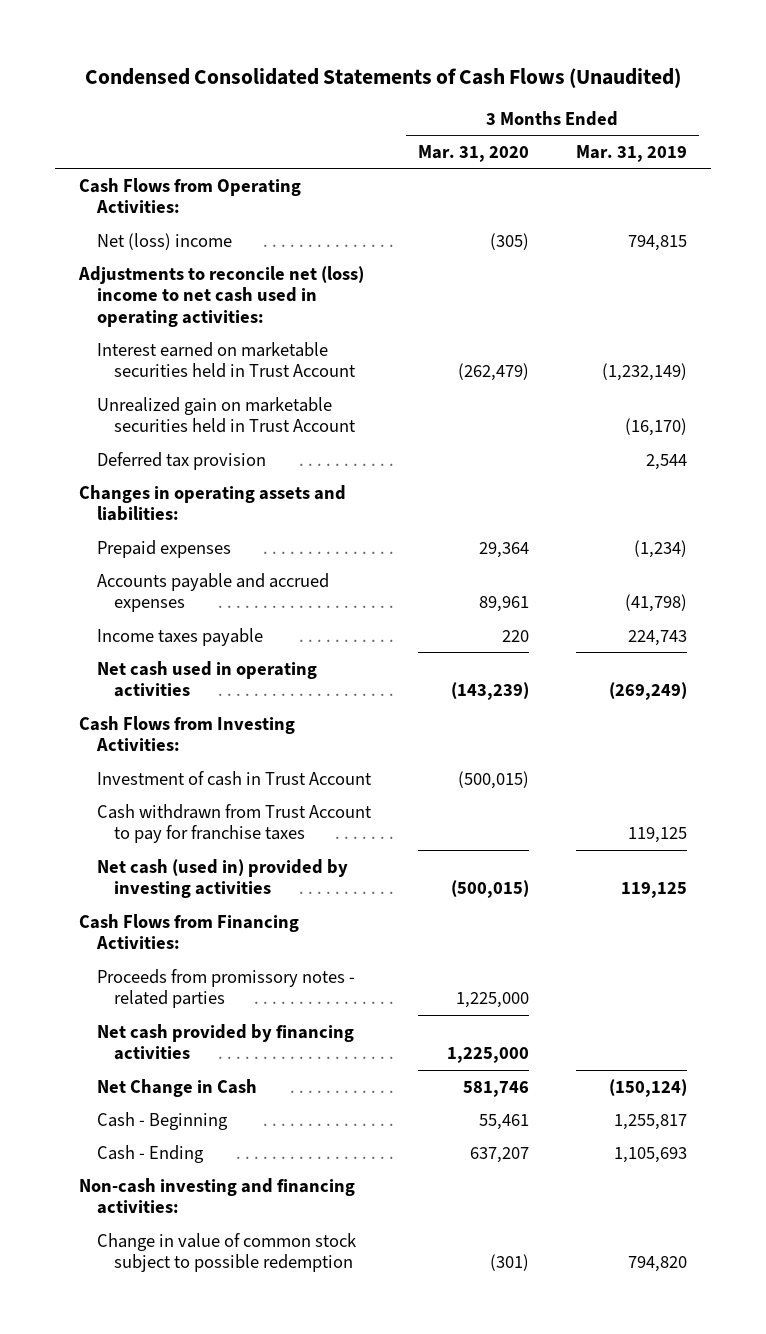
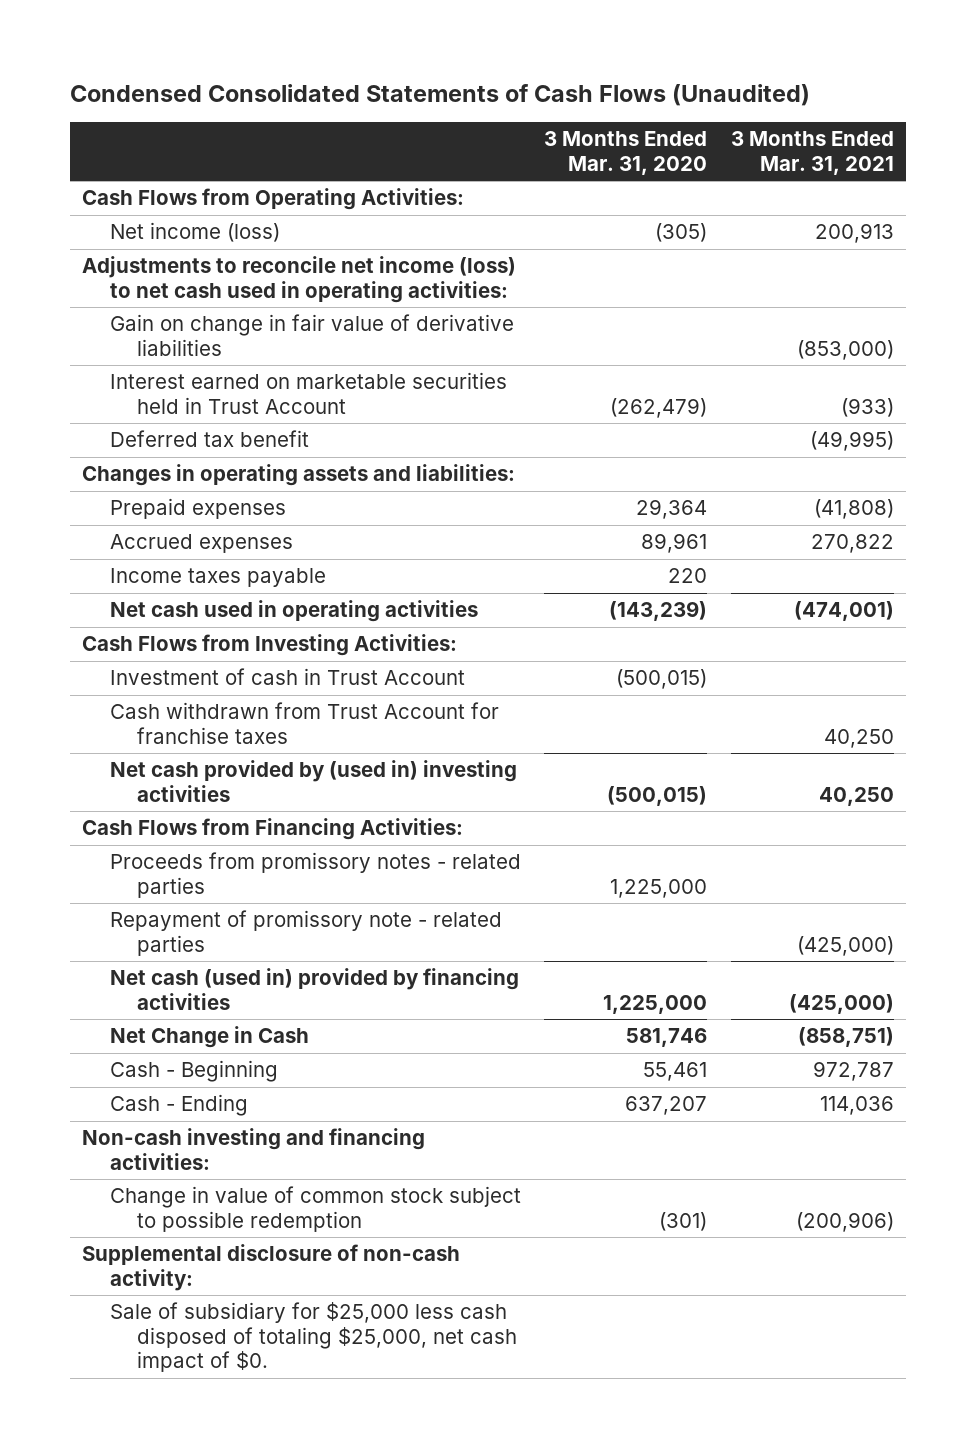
- | 3 Months Ended Mar. 31, 2020 | 3 Months Ended Mar. 31, 2019
+ | 3 Months Ended Mar. 31, 2020 | 3 Months Ended Mar. 31, 2021
- Net (loss) income | (305) | 794,815
- Adjustments to reconcile net (loss) income to net cash used in operating activities:
+ Net income (loss) | (305) | 200,913
+ Adjustments to reconcile net income (loss) to net cash used in operating activities:
+ Gain on change in fair value of derivative liabilities | | (853,000)
- Unrealized gain on marketable securities held in Trust Account | | (16,170)
- Deferred tax provision | | 2,544
+ Deferred tax benefit | | (49,995)
- Accounts payable and accrued expenses | 89,961 | (41,798)
+ Accrued expenses | 89,961 | 270,822
- Cash withdrawn from Trust Account to pay for franchise taxes | | 119,125
- Net cash (used in) provided by investing activities | (500,015) | 119,125
+ Cash withdrawn from Trust Account for franchise taxes | | 40,250
+ Net cash provided by (used in) investing activities | (500,015) | 40,250
- Net cash provided by financing activities | 1,225,000 |
+ Repayment of promissory note - related parties | | (425,000)
+ Net cash (used in) provided by financing activities | 1,225,000 | (425,000)
+ Supplemental disclosure of non-cash activity:
+ Sale of subsidiary for $25,000 less cash disposed of totaling $25,000, net cash impact of $0.

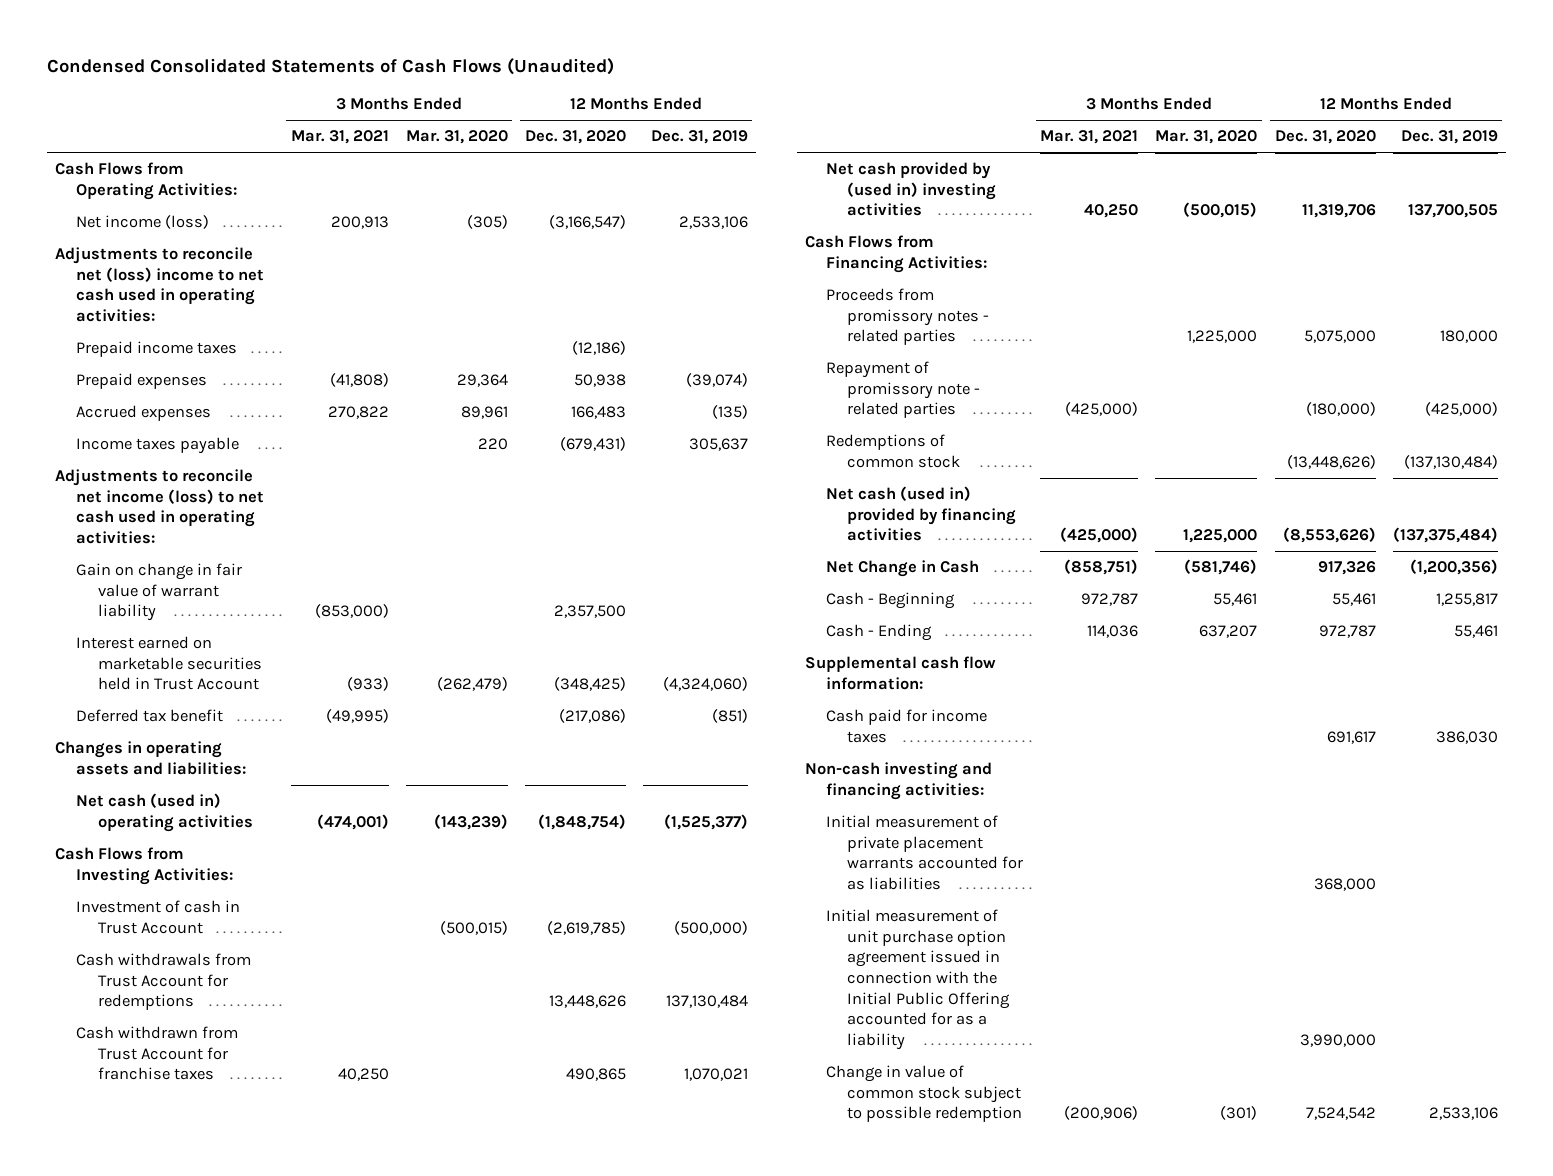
- | 3 Months Ended Mar. 31, 2020 | 3 Months Ended Mar. 31, 2021
+ | 3 Months Ended Mar. 31, 2021 | 3 Months Ended Mar. 31, 2020 | 12 Months Ended Dec. 31, 2020 | 12 Months Ended Dec. 31, 2019
+ Adjustments to reconcile net (loss) income to net cash used in operating activities:
+ Prepaid income taxes | | | (12,186) |
moved up: Prepaid expenses | (41,808) | 29,364 | 50,938 | (39,074)
moved up: Accrued expenses | 270,822 | 89,961 | 166,483 | (135)
moved up: Income taxes payable | | 220 | (679,431) | 305,637
- Gain on change in fair value of derivative liabilities | | (853,000)
+ Gain on change in fair value of warrant liability | (853,000) | | 2,357,500 |
- Net cash used in operating activities | (143,239) | (474,001)
+ Net cash (used in) operating activities | (474,001) | (143,239) | (1,848,754) | (1,525,377)
+ Cash withdrawals from Trust Account for redemptions | | | 13,448,626 | 137,130,484
+ Redemptions of common stock | | | (13,448,626) | (137,130,484)
- Net Change in Cash | 581,746 | (858,751)
+ Net Change in Cash | (858,751) | (581,746) | 917,326 | (1,200,356)
+ Supplemental cash flow information:
+ Cash paid for income taxes | | | 691,617 | 386,030
+ Initial measurement of private placement warrants accounted for as liabilities | | | 368,000 |
+ Initial measurement of unit purchase option agreement issued in connection with the Initial Public Offering accounted for as a liability | | | 3,990,000 |
- Supplemental disclosure of non-cash activity:
- Sale of subsidiary for $25,000 less cash disposed of totaling $25,000, net cash impact of $0.

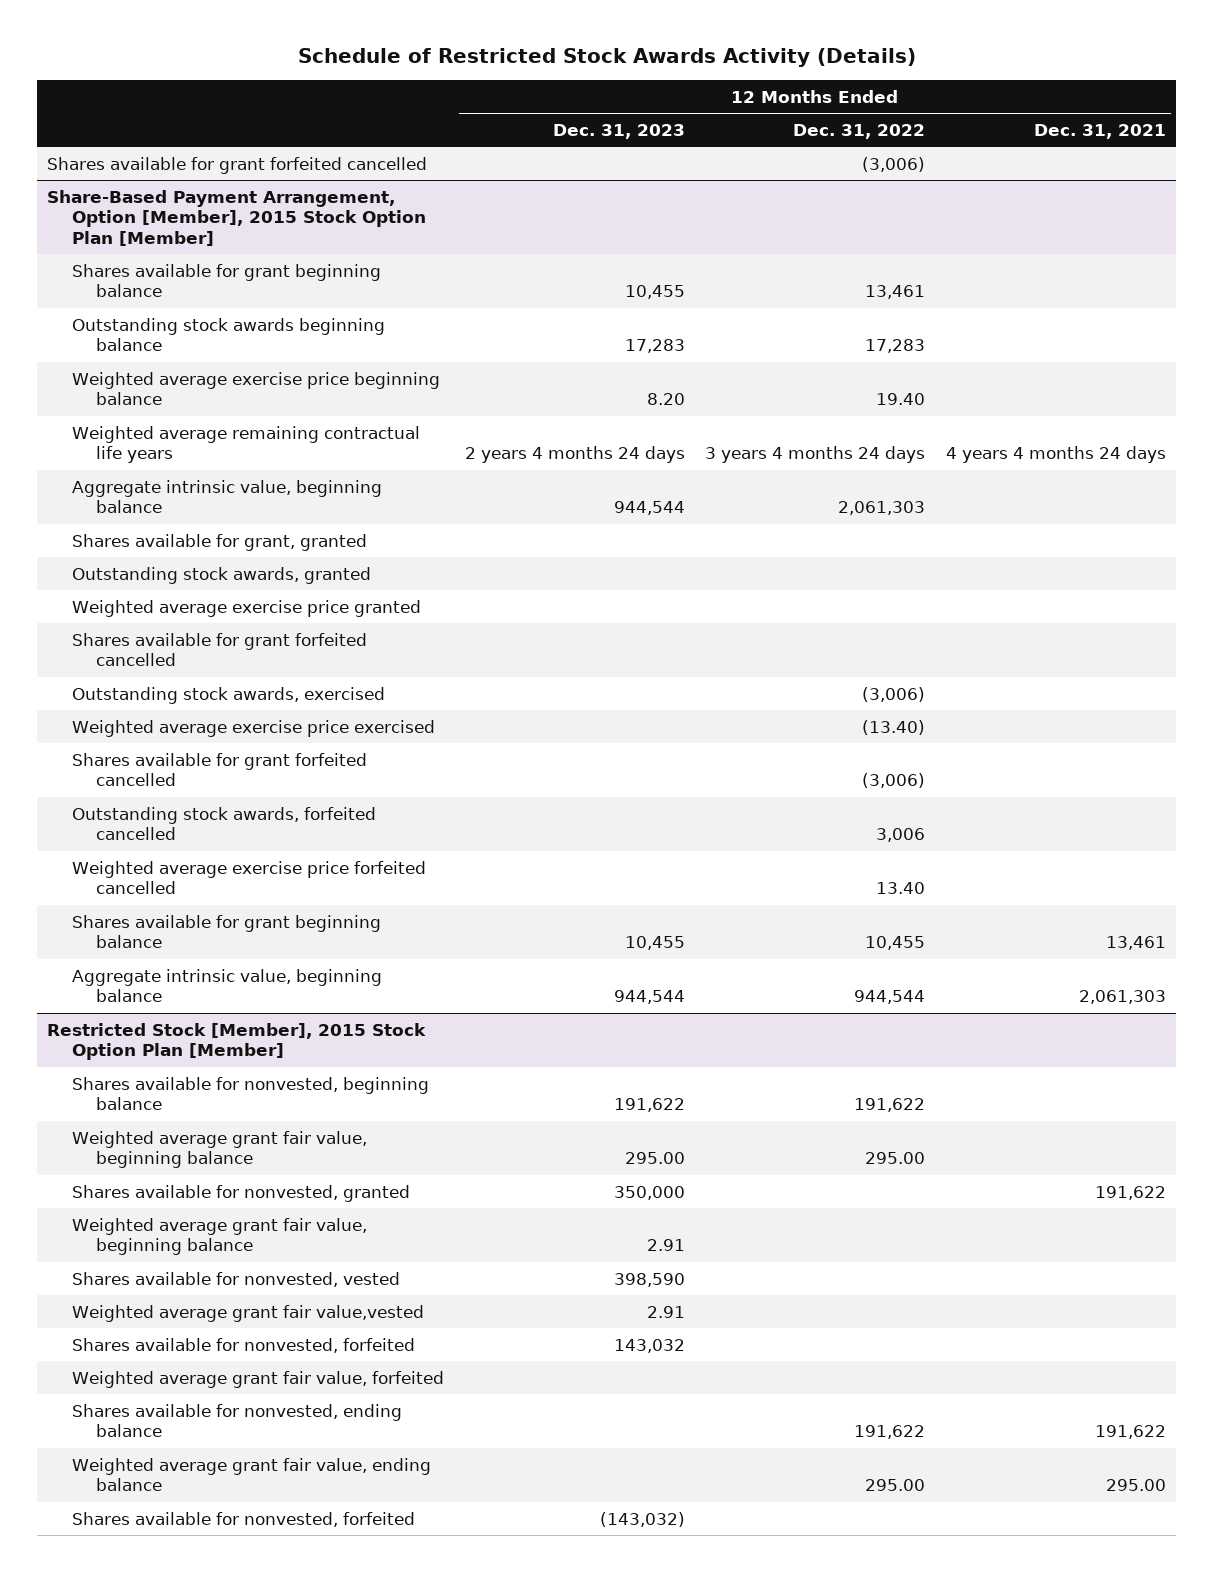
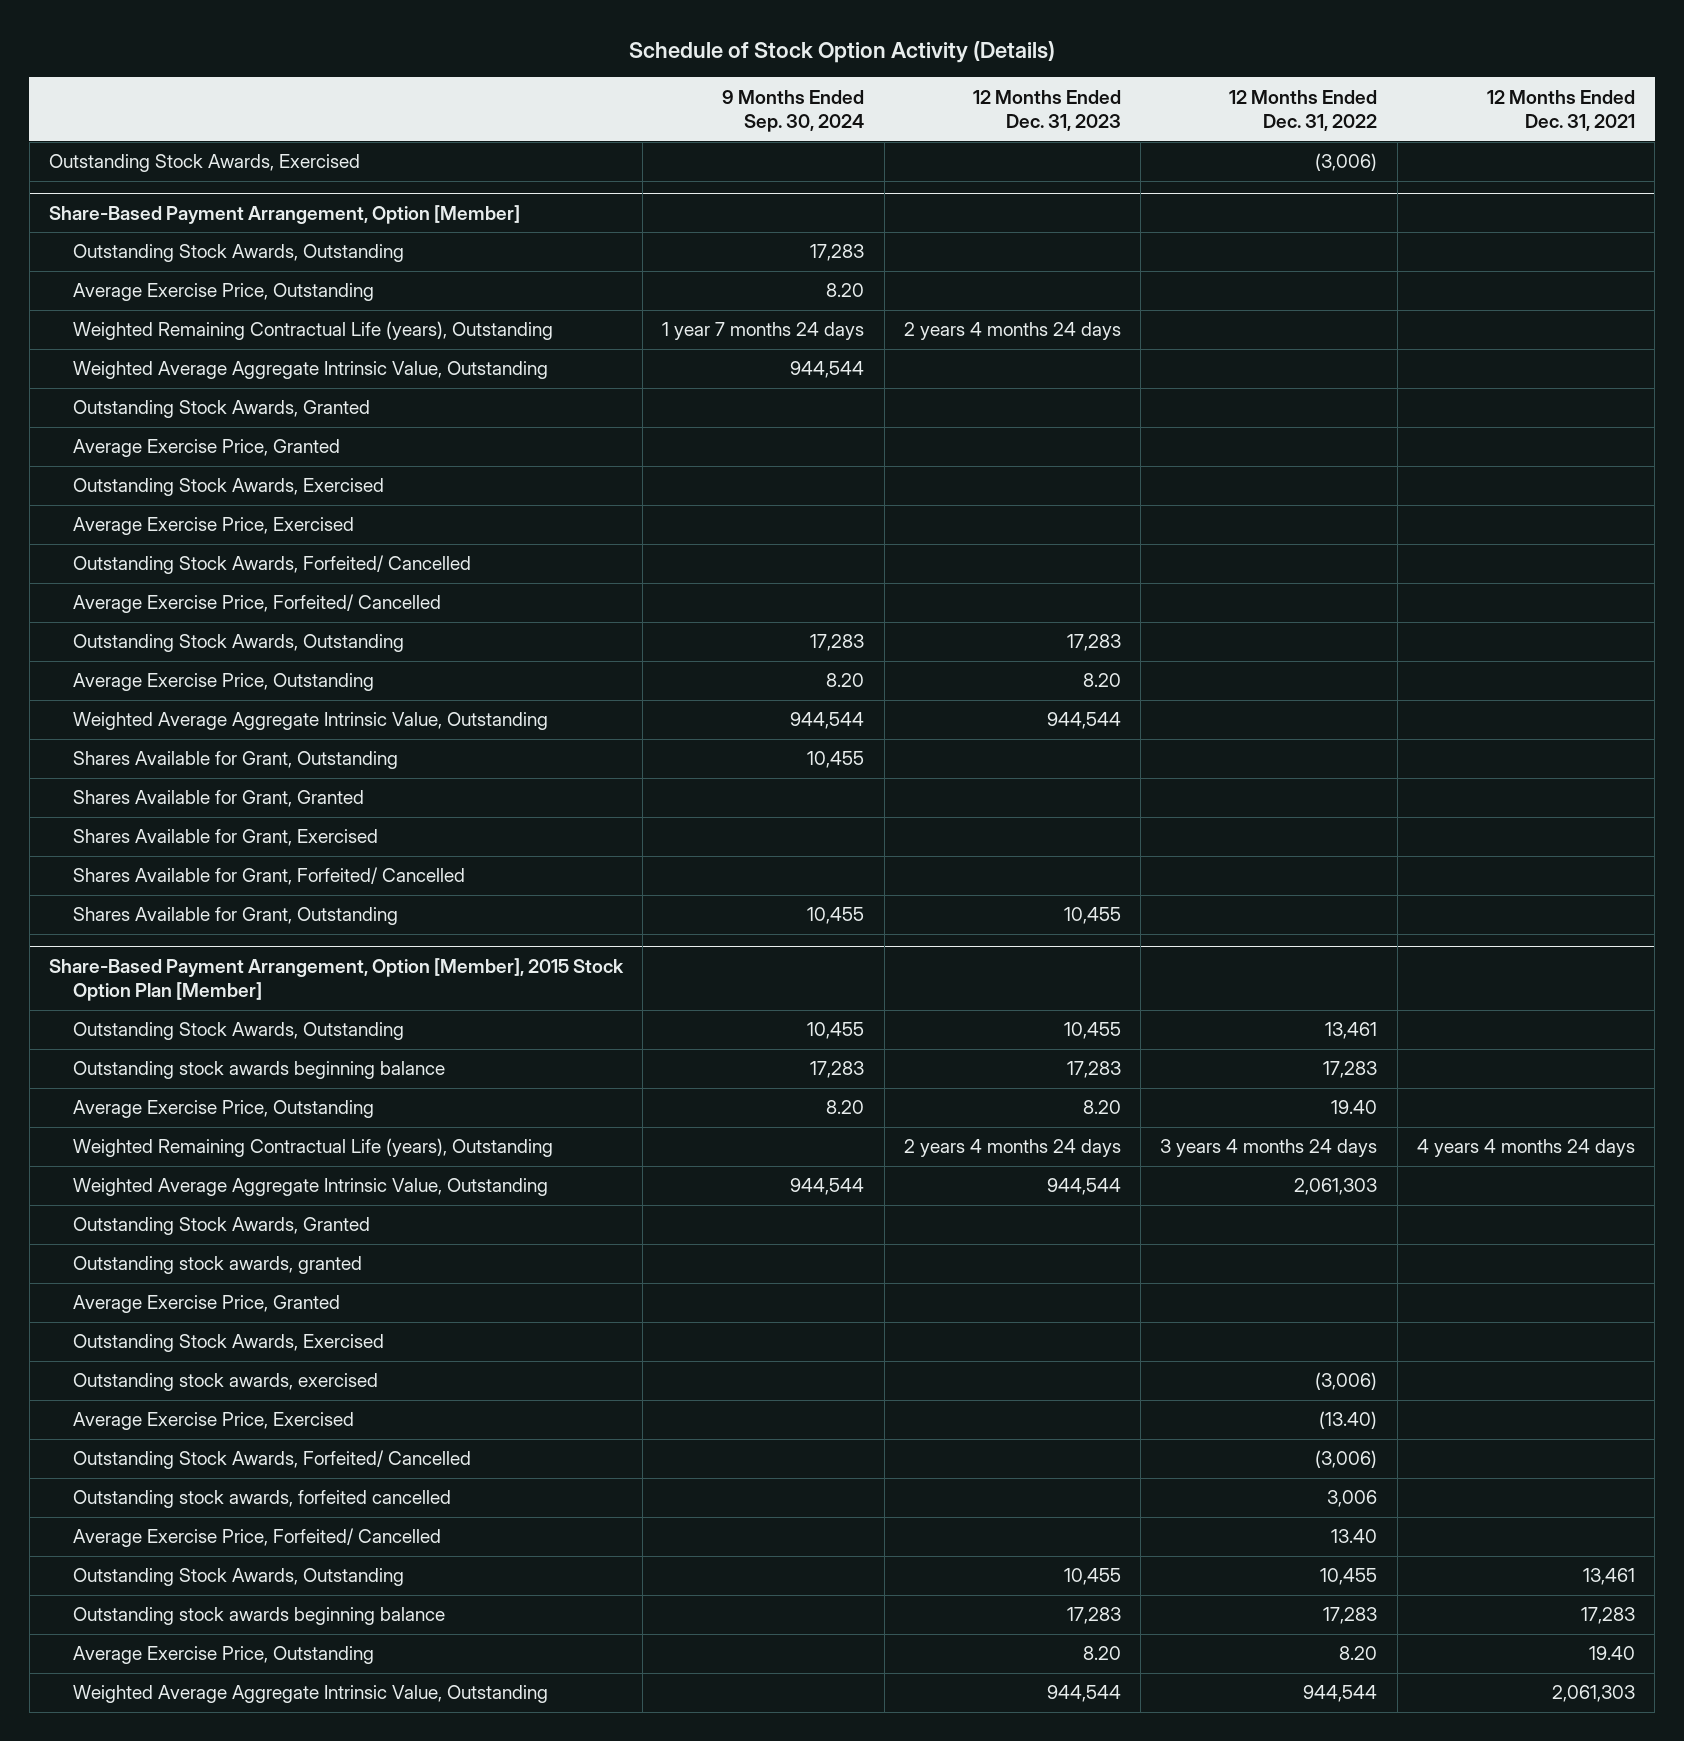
- Schedule of Restricted Stock Awards Activity (Details)
+ Schedule of Stock Option Activity (Details)
- | 12 Months Ended Dec. 31, 2023 | 12 Months Ended Dec. 31, 2022 | 12 Months Ended Dec. 31, 2021
+ | 9 Months Ended Sep. 30, 2024 | 12 Months Ended Dec. 31, 2023 | 12 Months Ended Dec. 31, 2022 | 12 Months Ended Dec. 31, 2021
- Shares available for grant forfeited cancelled | | (3,006) |
+ Outstanding Stock Awards, Exercised | | | (3,006) |
+ Share-Based Payment Arrangement, Option [Member]
+ Outstanding Stock Awards, Outstanding | 17,283 | | |
+ Average Exercise Price, Outstanding | 8.20 | | |
+ Weighted Remaining Contractual Life (years), Outstanding | 1 year 7 months 24 days | 2 years 4 months 24 days | |
+ Weighted Average Aggregate Intrinsic Value, Outstanding | 944,544 | | |
+ Outstanding Stock Awards, Granted
+ Average Exercise Price, Granted
+ Outstanding Stock Awards, Exercised
+ Average Exercise Price, Exercised
+ Outstanding Stock Awards, Forfeited/ Cancelled
+ Average Exercise Price, Forfeited/ Cancelled
+ Outstanding Stock Awards, Outstanding | 17,283 | 17,283 | |
+ Average Exercise Price, Outstanding | 8.20 | 8.20 | |
+ Weighted Average Aggregate Intrinsic Value, Outstanding | 944,544 | 944,544 | |
+ Shares Available for Grant, Outstanding | 10,455 | | |
+ Shares Available for Grant, Granted
+ Shares Available for Grant, Exercised
+ Shares Available for Grant, Forfeited/ Cancelled
+ Shares Available for Grant, Outstanding | 10,455 | 10,455 | |
@ Share-Based Payment Arrangement, Option [Member], 2015 Stock Option Plan [Member]
- Shares available for grant beginning balance | 10,455 | 13,461 |
+ Outstanding Stock Awards, Outstanding | 10,455 | 10,455 | 13,461 |
- Weighted average exercise price beginning balance | 8.20 | 19.40 |
- Weighted average remaining contractual life years | 2 years 4 months 24 days | 3 years 4 months 24 days | 4 years 4 months 24 days
- Aggregate intrinsic value, beginning balance | 944,544 | 2,061,303 |
- Shares available for grant, granted
+ Average Exercise Price, Outstanding | 8.20 | 8.20 | 19.40 |
+ Weighted Remaining Contractual Life (years), Outstanding | | 2 years 4 months 24 days | 3 years 4 months 24 days | 4 years 4 months 24 days
+ Weighted Average Aggregate Intrinsic Value, Outstanding | 944,544 | 944,544 | 2,061,303 |
+ Outstanding Stock Awards, Granted
- Weighted average exercise price granted
- Shares available for grant forfeited cancelled
+ Average Exercise Price, Granted
+ Outstanding Stock Awards, Exercised
- Weighted average exercise price exercised | | (13.40) |
- Shares available for grant forfeited cancelled | | (3,006) |
+ Average Exercise Price, Exercised | | | (13.40) |
+ Outstanding Stock Awards, Forfeited/ Cancelled | | | (3,006) |
- Weighted average exercise price forfeited cancelled | | 13.40 |
- Shares available for grant beginning balance | 10,455 | 10,455 | 13,461
- Aggregate intrinsic value, beginning balance | 944,544 | 944,544 | 2,061,303
- Restricted Stock [Member], 2015 Stock Option Plan [Member]
- Shares available for nonvested, beginning balance | 191,622 | 191,622 |
- Weighted average grant fair value, beginning balance | 295.00 | 295.00 |
- Shares available for nonvested, granted | 350,000 | | 191,622
- Weighted average grant fair value, beginning balance | 2.91 | |
- Shares available for nonvested, vested | 398,590 | |
- Weighted average grant fair value,vested | 2.91 | |
- Shares available for nonvested, forfeited | 143,032 | |
- Weighted average grant fair value, forfeited
- Shares available for nonvested, ending balance | | 191,622 | 191,622
- Weighted average grant fair value, ending balance | | 295.00 | 295.00
- Shares available for nonvested, forfeited | (143,032) | |
@ Share-Based Payment Arrangement, Option [Member], 2015 Stock Option Plan [Member]
+ Average Exercise Price, Forfeited/ Cancelled | | | 13.40 |
+ Outstanding Stock Awards, Outstanding | | 10,455 | 10,455 | 13,461
+ Outstanding stock awards beginning balance | | 17,283 | 17,283 | 17,283
+ Average Exercise Price, Outstanding | | 8.20 | 8.20 | 19.40
+ Weighted Average Aggregate Intrinsic Value, Outstanding | | 944,544 | 944,544 | 2,061,303

